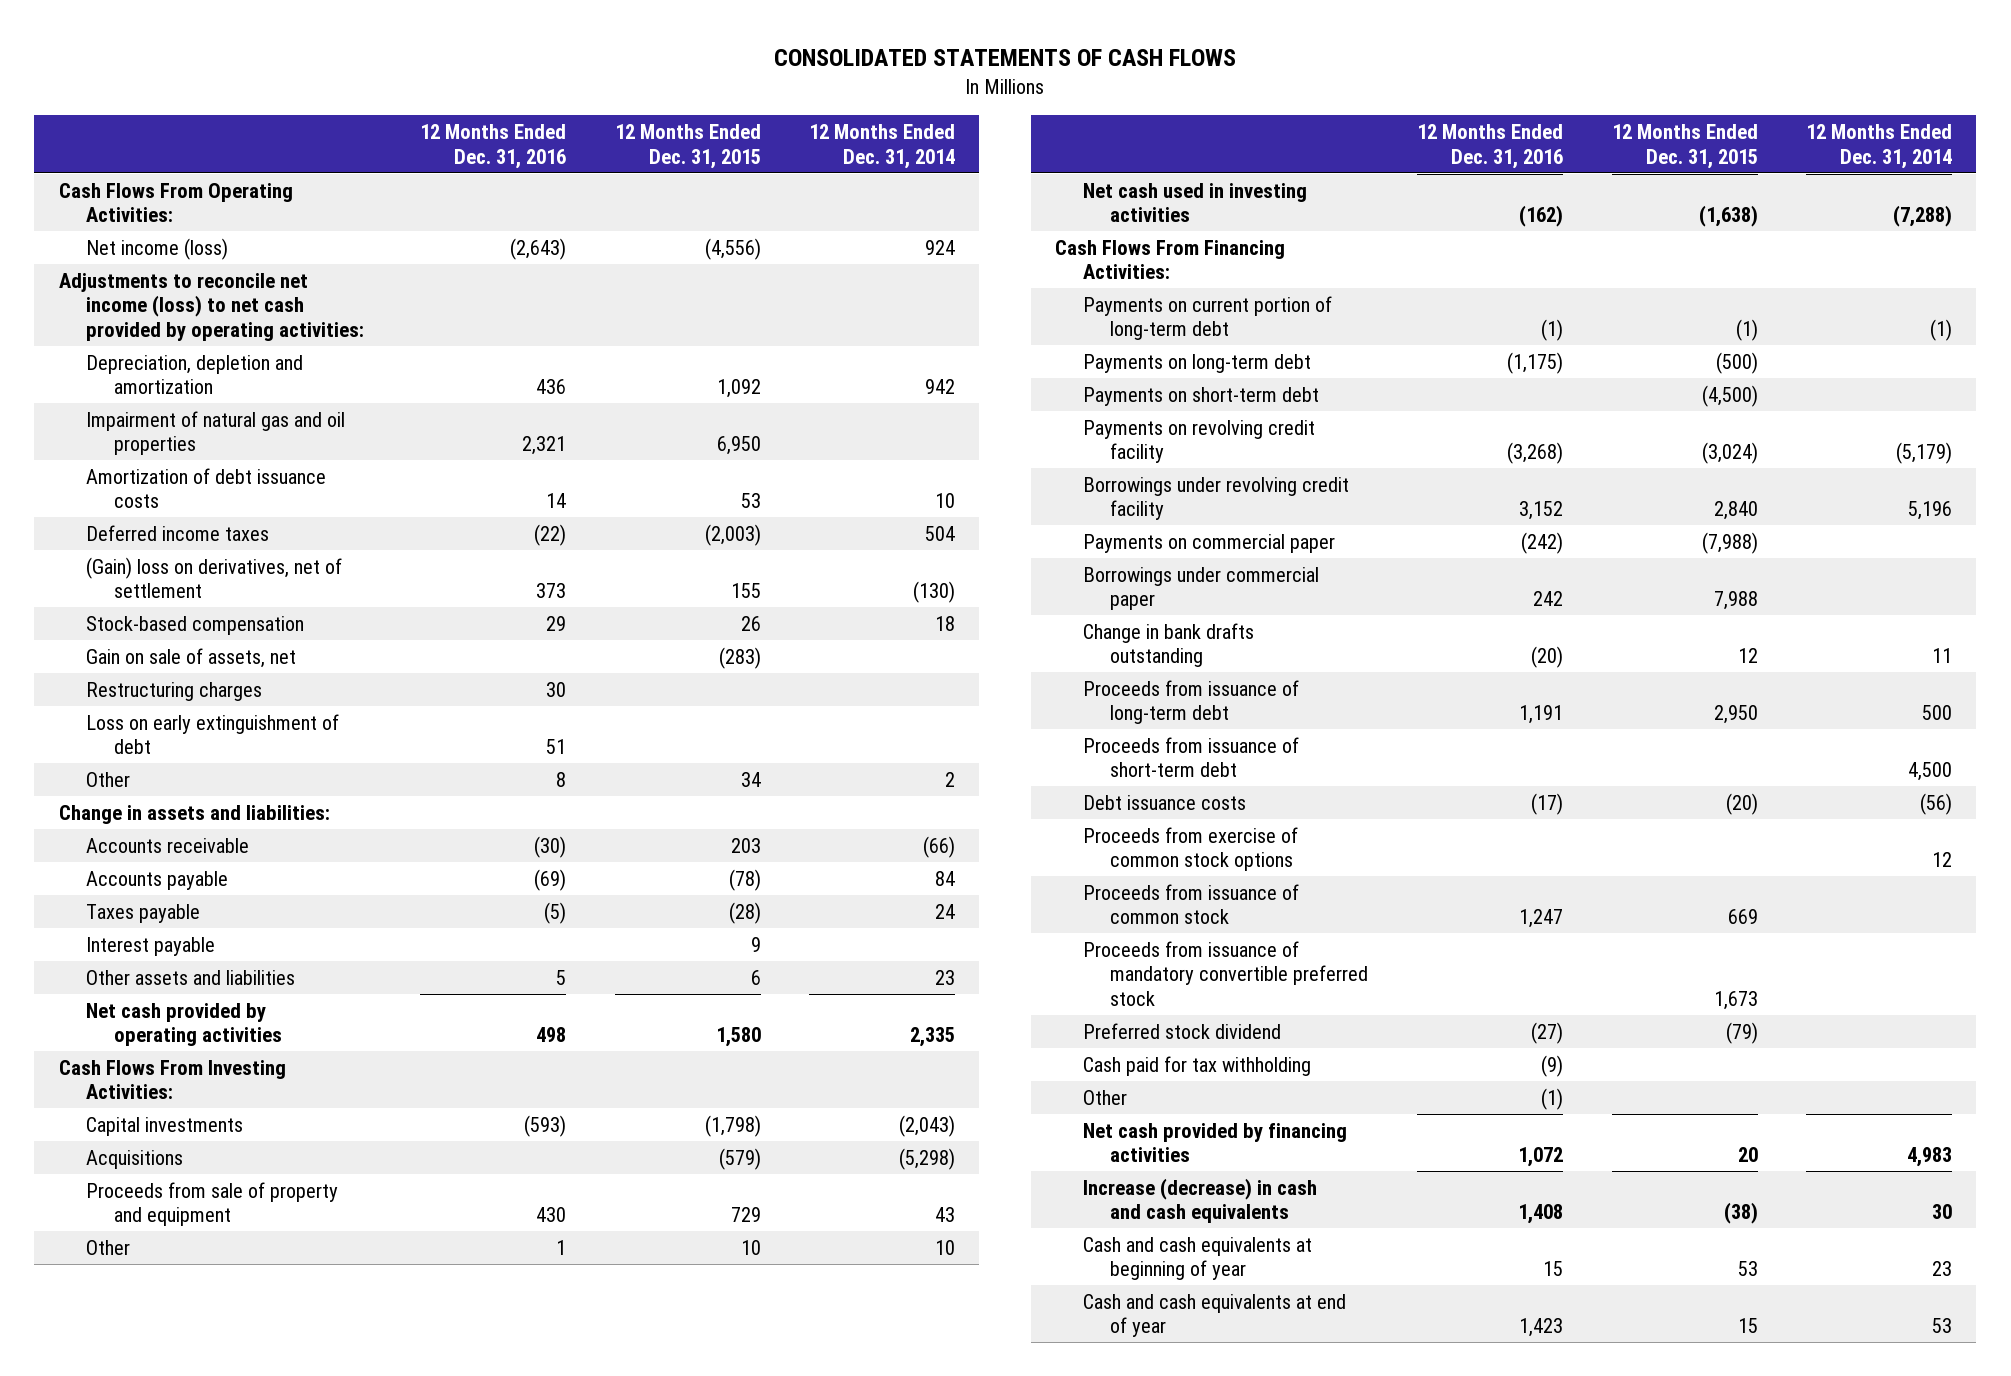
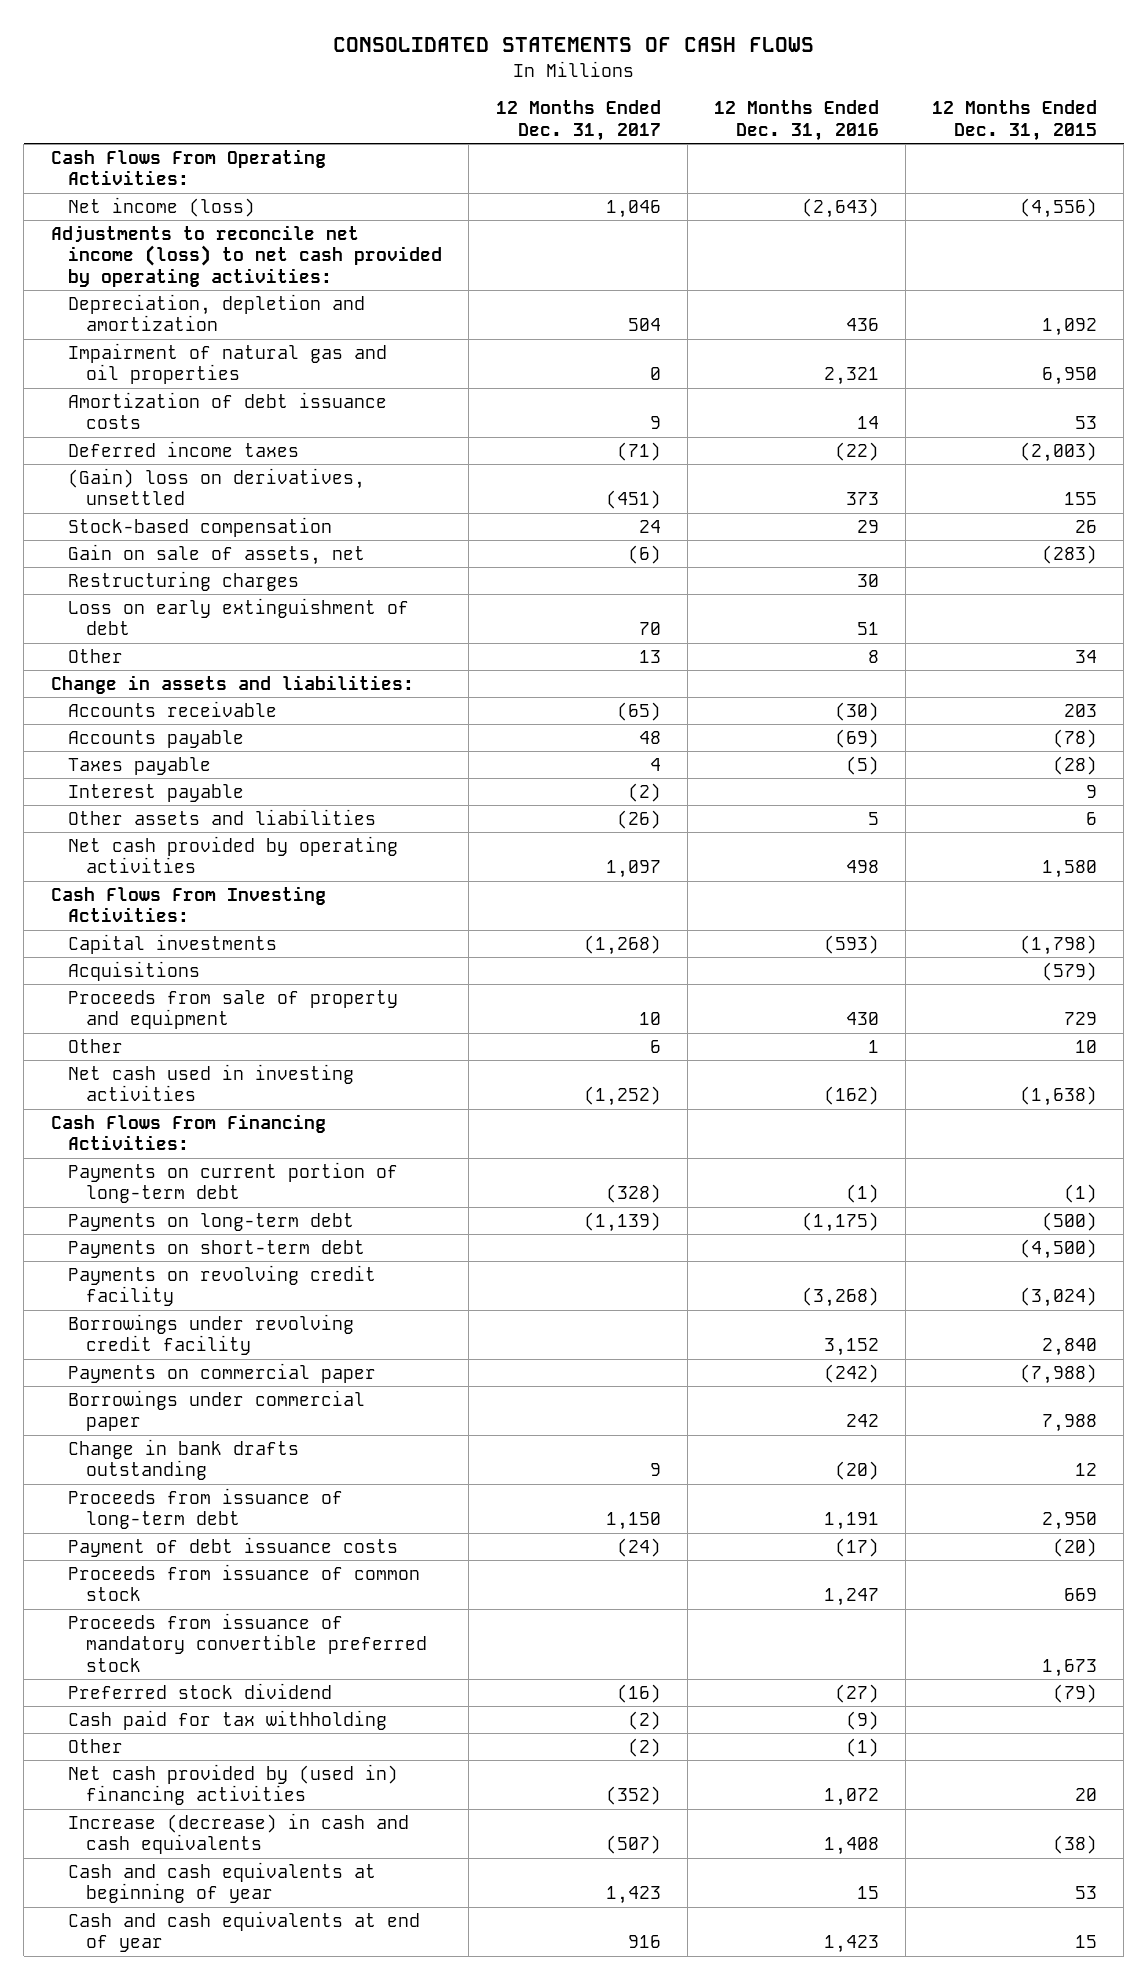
- | 12 Months Ended Dec. 31, 2016 | 12 Months Ended Dec. 31, 2015 | 12 Months Ended Dec. 31, 2014
+ | 12 Months Ended Dec. 31, 2017 | 12 Months Ended Dec. 31, 2016 | 12 Months Ended Dec. 31, 2015
- (Gain) loss on derivatives, net of settlement | 373 | 155 | (130)
+ (Gain) loss on derivatives, unsettled | (451) | 373 | 155
- Proceeds from issuance of short-term debt | | | 4,500
- Debt issuance costs | (17) | (20) | (56)
- Proceeds from exercise of common stock options | | | 12
+ Payment of debt issuance costs | (24) | (17) | (20)
- Net cash provided by financing activities | 1,072 | 20 | 4,983
+ Net cash provided by (used in) financing activities | (352) | 1,072 | 20

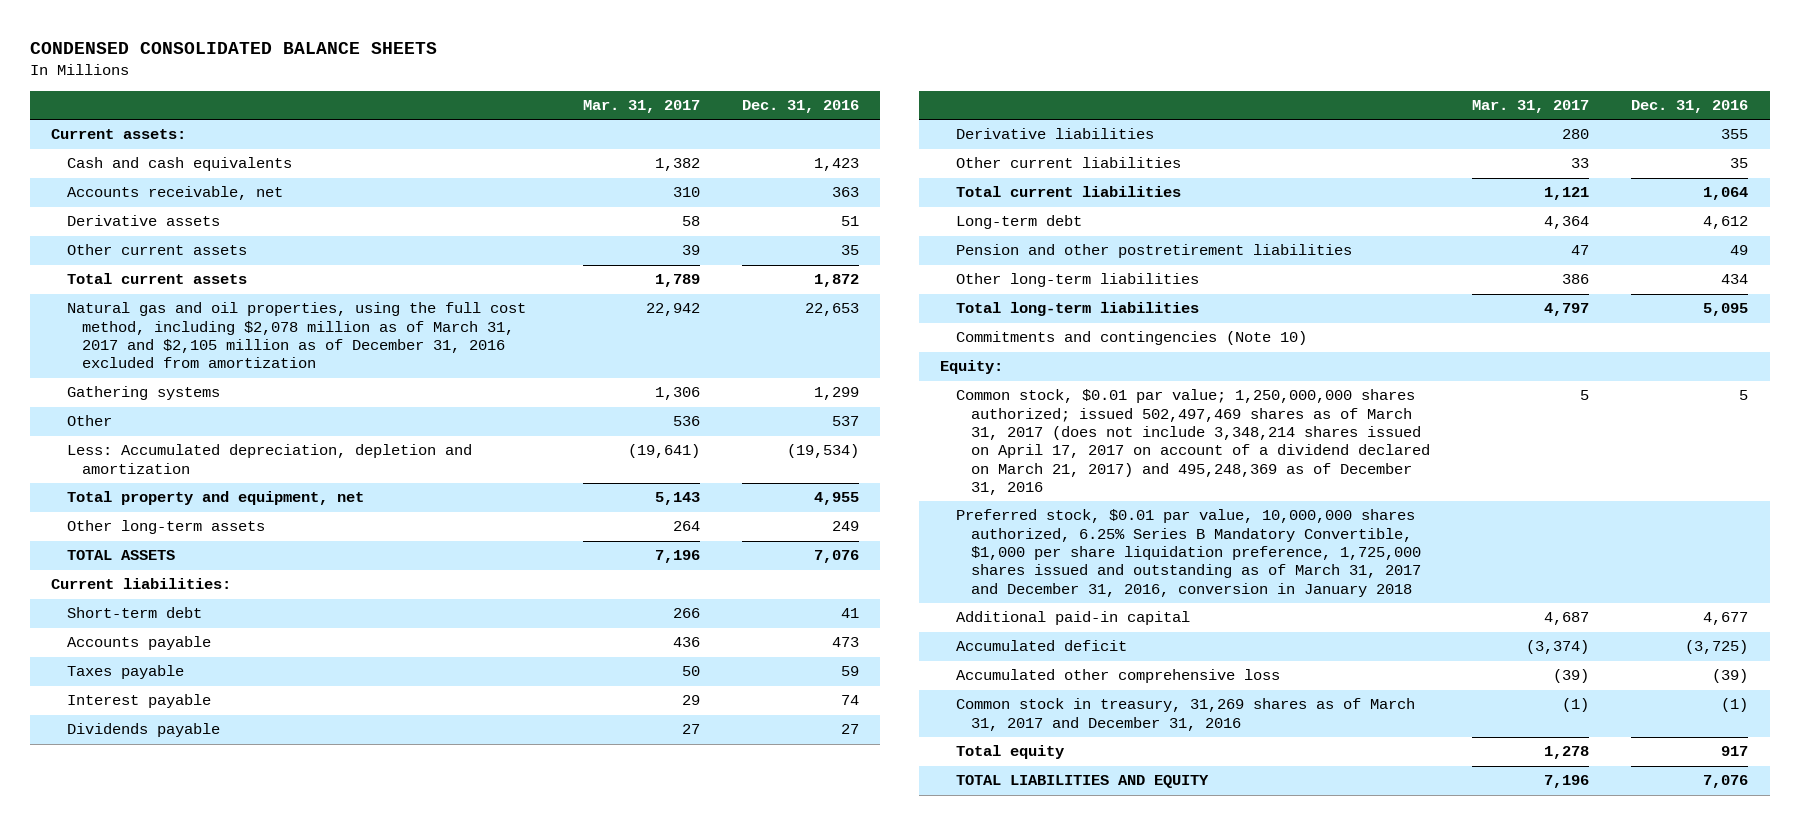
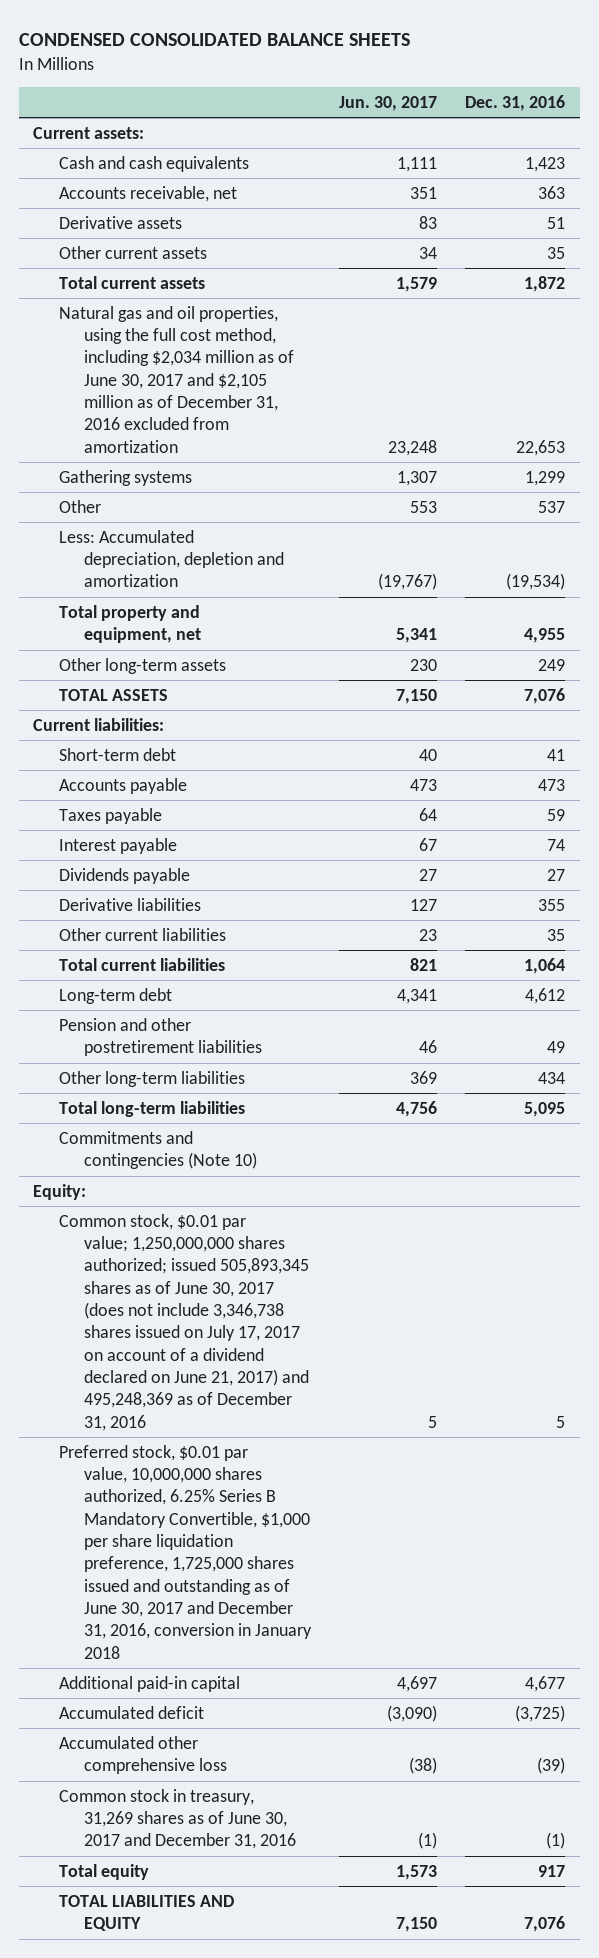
- | Mar. 31, 2017 | Dec. 31, 2016
+ | Jun. 30, 2017 | Dec. 31, 2016
- Natural gas and oil properties, using the full cost method, including $2,078 million as of March 31, 2017 and $2,105 million as of December 31, 2016 excluded from amortization | 22,942 | 22,653
+ Natural gas and oil properties, using the full cost method, including $2,034 million as of June 30, 2017 and $2,105 million as of December 31, 2016 excluded from amortization | 23,248 | 22,653
- Common stock, $0.01 par value; 1,250,000,000 shares authorized; issued 502,497,469 shares as of March 31, 2017 (does not include 3,348,214 shares issued on April 17, 2017 on account of a dividend declared on March 21, 2017) and 495,248,369 as of December 31, 2016 | 5 | 5
- Preferred stock, $0.01 par value, 10,000,000 shares authorized, 6.25% Series B Mandatory Convertible, $1,000 per share liquidation preference, 1,725,000 shares issued and outstanding as of March 31, 2017 and December 31, 2016, conversion in January 2018
+ Common stock, $0.01 par value; 1,250,000,000 shares authorized; issued 505,893,345 shares as of June 30, 2017 (does not include 3,346,738 shares issued on July 17, 2017 on account of a dividend declared on June 21, 2017) and 495,248,369 as of December 31, 2016 | 5 | 5
+ Preferred stock, $0.01 par value, 10,000,000 shares authorized, 6.25% Series B Mandatory Convertible, $1,000 per share liquidation preference, 1,725,000 shares issued and outstanding as of June 30, 2017 and December 31, 2016, conversion in January 2018
- Common stock in treasury, 31,269 shares as of March 31, 2017 and December 31, 2016 | (1) | (1)
+ Common stock in treasury, 31,269 shares as of June 30, 2017 and December 31, 2016 | (1) | (1)

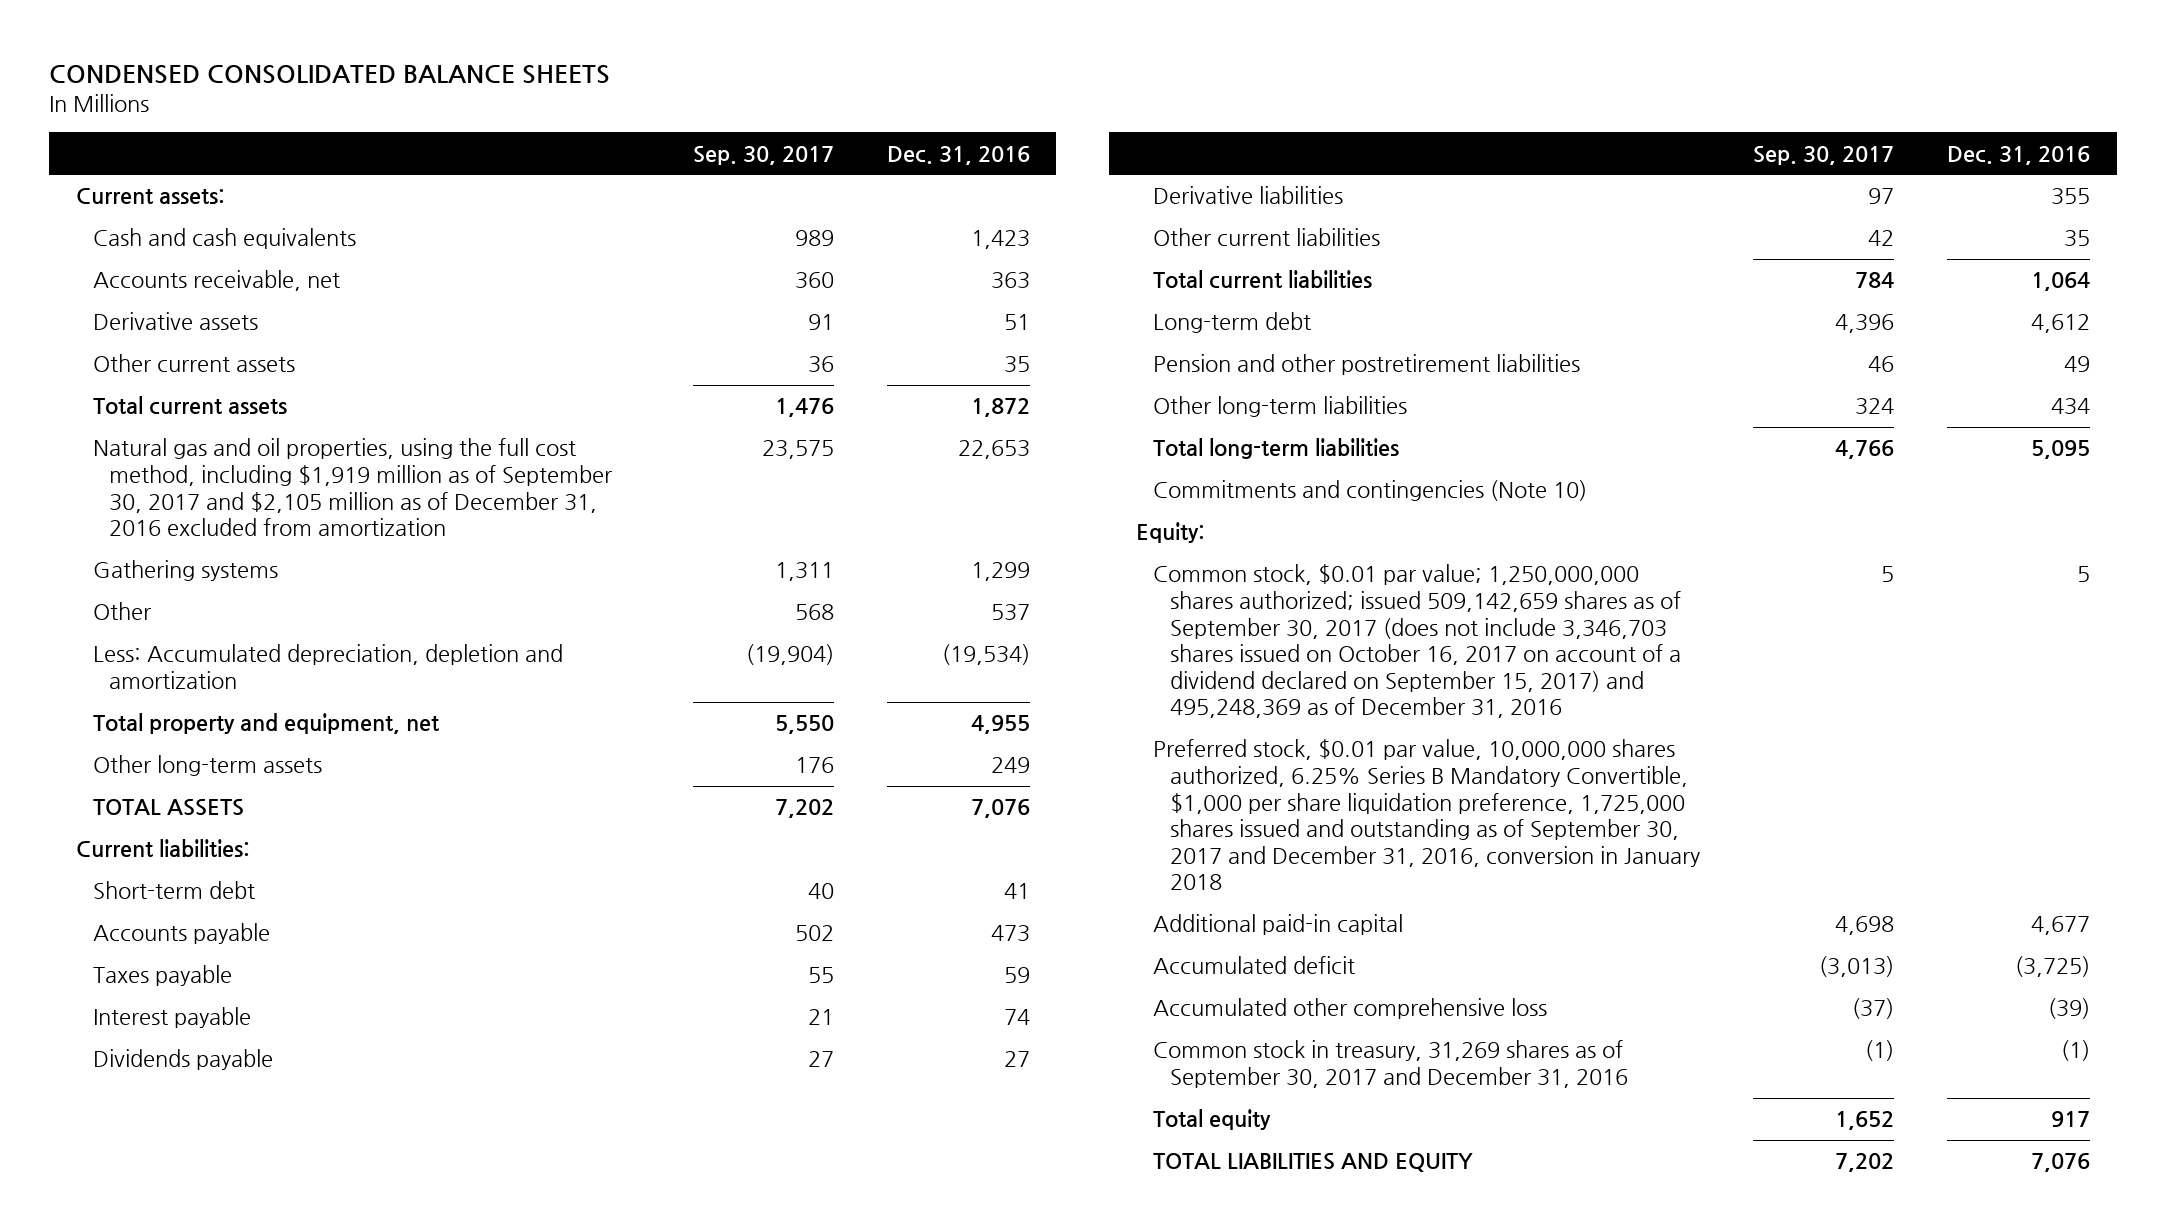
- | Jun. 30, 2017 | Dec. 31, 2016
+ | Sep. 30, 2017 | Dec. 31, 2016
- Natural gas and oil properties, using the full cost method, including $2,034 million as of June 30, 2017 and $2,105 million as of December 31, 2016 excluded from amortization | 23,248 | 22,653
+ Natural gas and oil properties, using the full cost method, including $1,919 million as of September 30, 2017 and $2,105 million as of December 31, 2016 excluded from amortization | 23,575 | 22,653
- Common stock, $0.01 par value; 1,250,000,000 shares authorized; issued 505,893,345 shares as of June 30, 2017 (does not include 3,346,738 shares issued on July 17, 2017 on account of a dividend declared on June 21, 2017) and 495,248,369 as of December 31, 2016 | 5 | 5
- Preferred stock, $0.01 par value, 10,000,000 shares authorized, 6.25% Series B Mandatory Convertible, $1,000 per share liquidation preference, 1,725,000 shares issued and outstanding as of June 30, 2017 and December 31, 2016, conversion in January 2018
+ Common stock, $0.01 par value; 1,250,000,000 shares authorized; issued 509,142,659 shares as of September 30, 2017 (does not include 3,346,703 shares issued on October 16, 2017 on account of a dividend declared on September 15, 2017) and 495,248,369 as of December 31, 2016 | 5 | 5
+ Preferred stock, $0.01 par value, 10,000,000 shares authorized, 6.25% Series B Mandatory Convertible, $1,000 per share liquidation preference, 1,725,000 shares issued and outstanding as of September 30, 2017 and December 31, 2016, conversion in January 2018
- Common stock in treasury, 31,269 shares as of June 30, 2017 and December 31, 2016 | (1) | (1)
+ Common stock in treasury, 31,269 shares as of September 30, 2017 and December 31, 2016 | (1) | (1)

